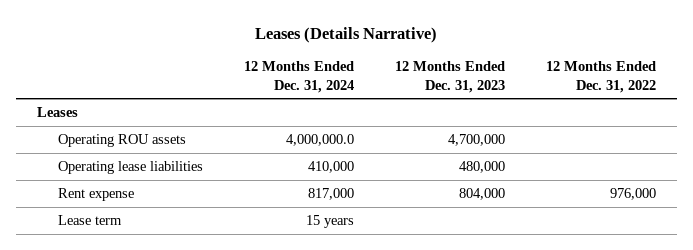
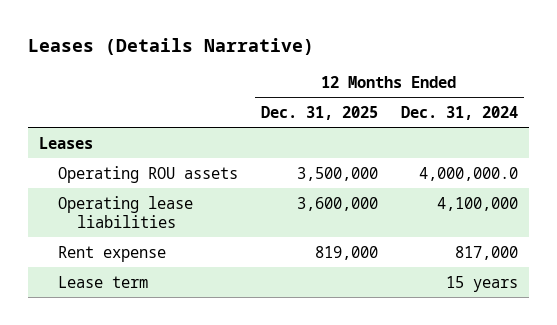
- | 12 Months Ended Dec. 31, 2024 | 12 Months Ended Dec. 31, 2023 | 12 Months Ended Dec. 31, 2022
+ | 12 Months Ended Dec. 31, 2025 | 12 Months Ended Dec. 31, 2024
- Operating lease liabilities | 410,000 | 480,000 |
+ Operating lease liabilities | 3,600,000 | 4,100,000

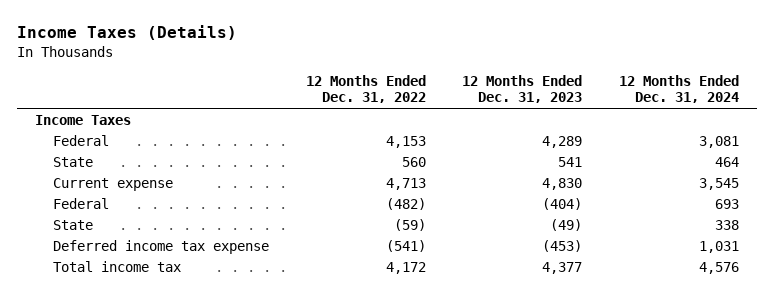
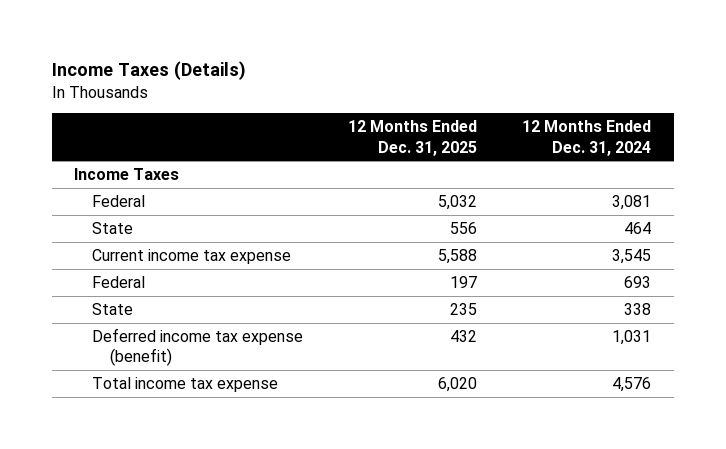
- | 12 Months Ended Dec. 31, 2022 | 12 Months Ended Dec. 31, 2023 | 12 Months Ended Dec. 31, 2024
+ | 12 Months Ended Dec. 31, 2025 | 12 Months Ended Dec. 31, 2024
- Current expense | 4,713 | 4,830 | 3,545
+ Current income tax expense | 5,588 | 3,545
- Deferred income tax expense | (541) | (453) | 1,031
- Total income tax | 4,172 | 4,377 | 4,576
+ Deferred income tax expense (benefit) | 432 | 1,031
+ Total income tax expense | 6,020 | 4,576

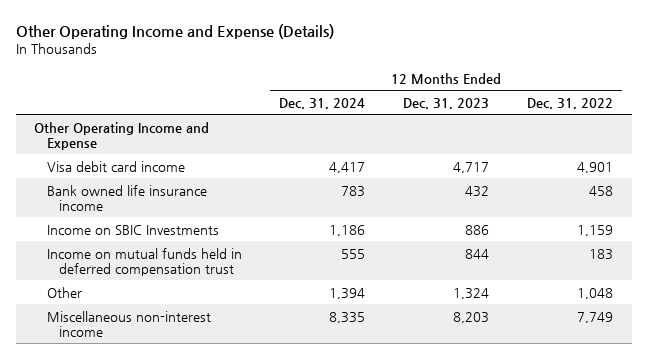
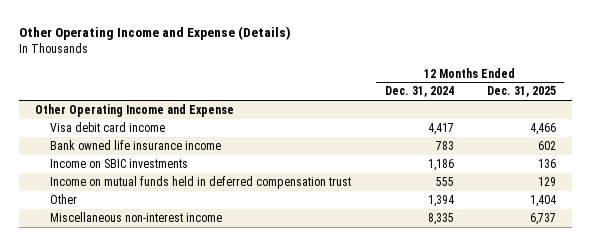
- | 12 Months Ended Dec. 31, 2024 | 12 Months Ended Dec. 31, 2023 | 12 Months Ended Dec. 31, 2022
+ | 12 Months Ended Dec. 31, 2024 | 12 Months Ended Dec. 31, 2025
- Income on SBIC Investments | 1,186 | 886 | 1,159
+ Income on SBIC investments | 1,186 | 136

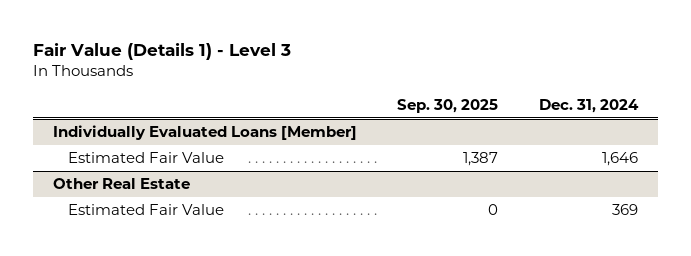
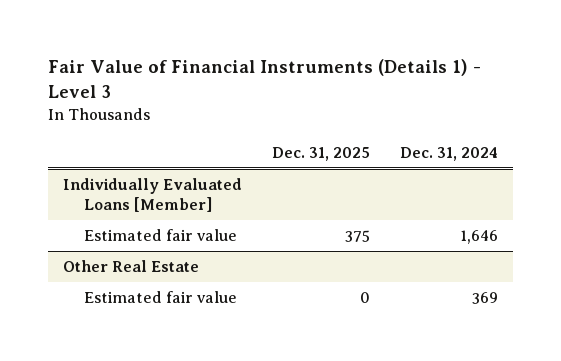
- Fair Value (Details 1) - Level 3
+ Fair Value of Financial Instruments (Details 1) - Level 3
- | Sep. 30, 2025 | Dec. 31, 2024
+ | Dec. 31, 2025 | Dec. 31, 2024
@ Individually Evaluated Loans [Member]
- Estimated Fair Value | 1,387 | 1,646
+ Estimated fair value | 375 | 1,646
@ Other Real Estate
- Estimated Fair Value | 0 | 369
+ Estimated fair value | 0 | 369

